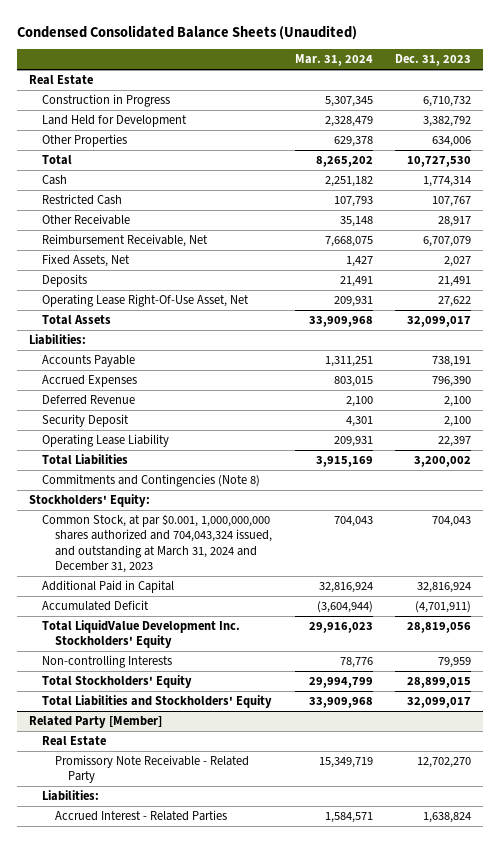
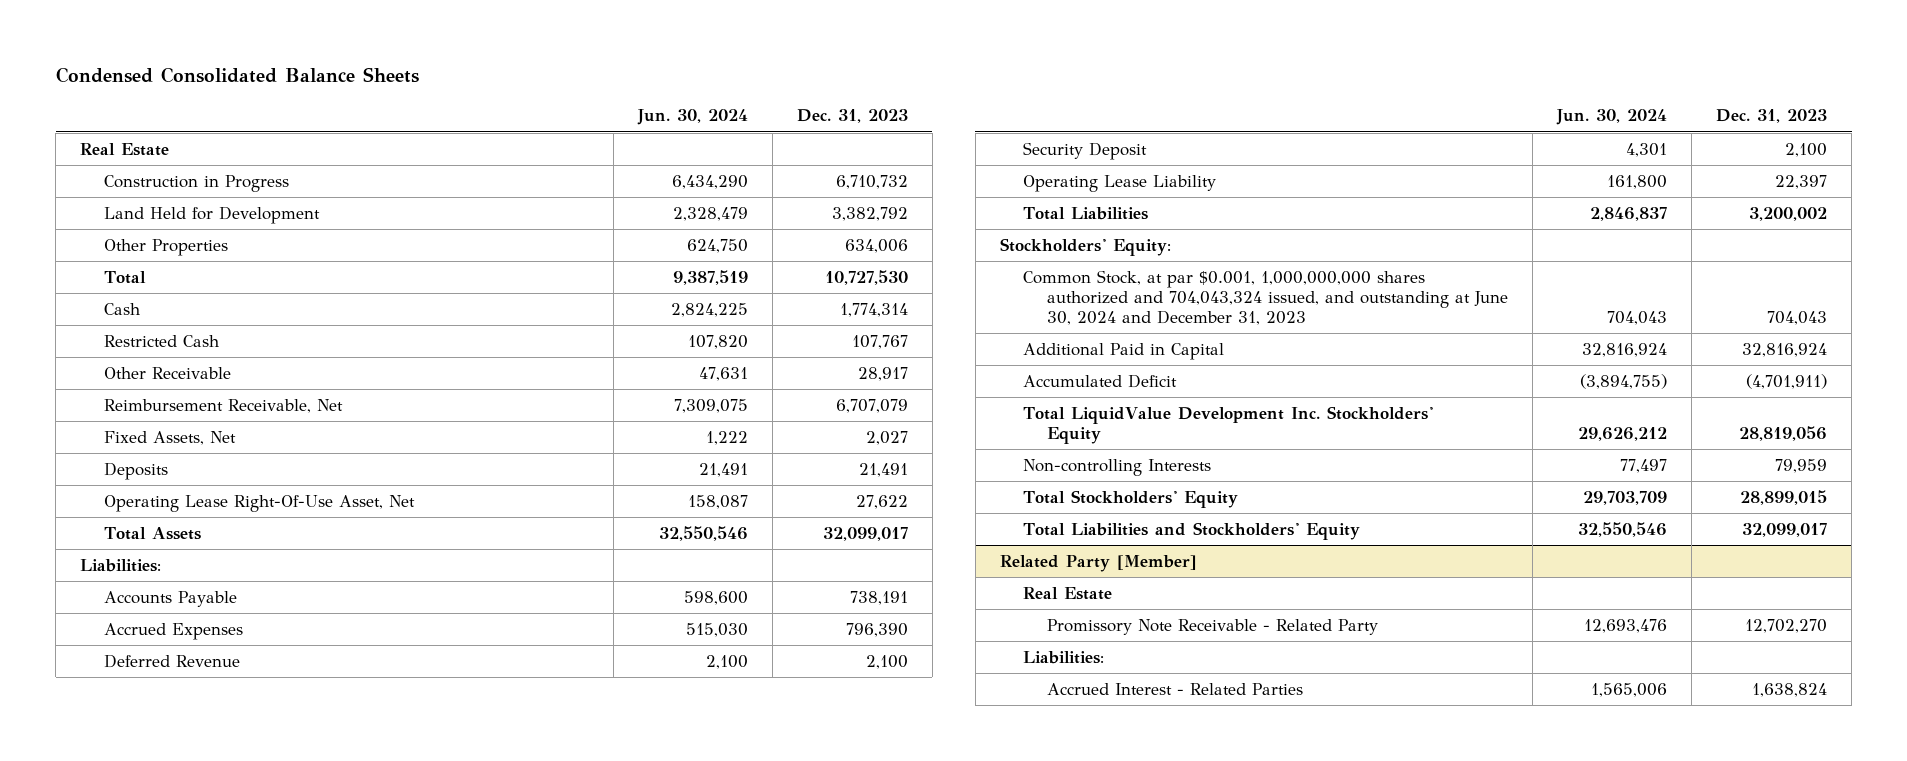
- Condensed Consolidated Balance Sheets (Unaudited)
+ Condensed Consolidated Balance Sheets
- | Mar. 31, 2024 | Dec. 31, 2023
+ | Jun. 30, 2024 | Dec. 31, 2023
- Commitments and Contingencies (Note 8)
- Common Stock, at par $0.001, 1,000,000,000 shares authorized and 704,043,324 issued, and outstanding at March 31, 2024 and December 31, 2023 | 704,043 | 704,043
+ Common Stock, at par $0.001, 1,000,000,000 shares authorized and 704,043,324 issued, and outstanding at June 30, 2024 and December 31, 2023 | 704,043 | 704,043

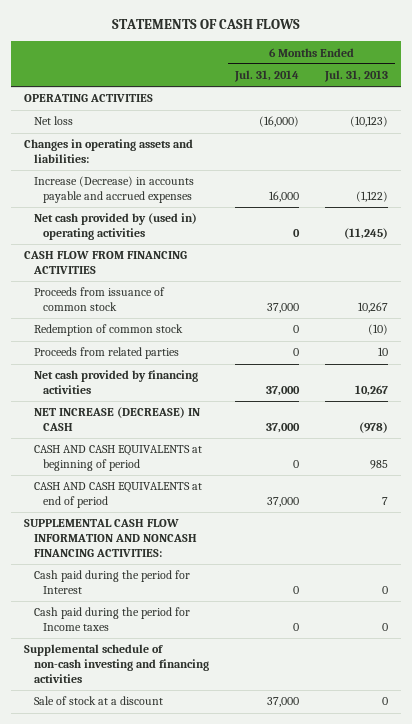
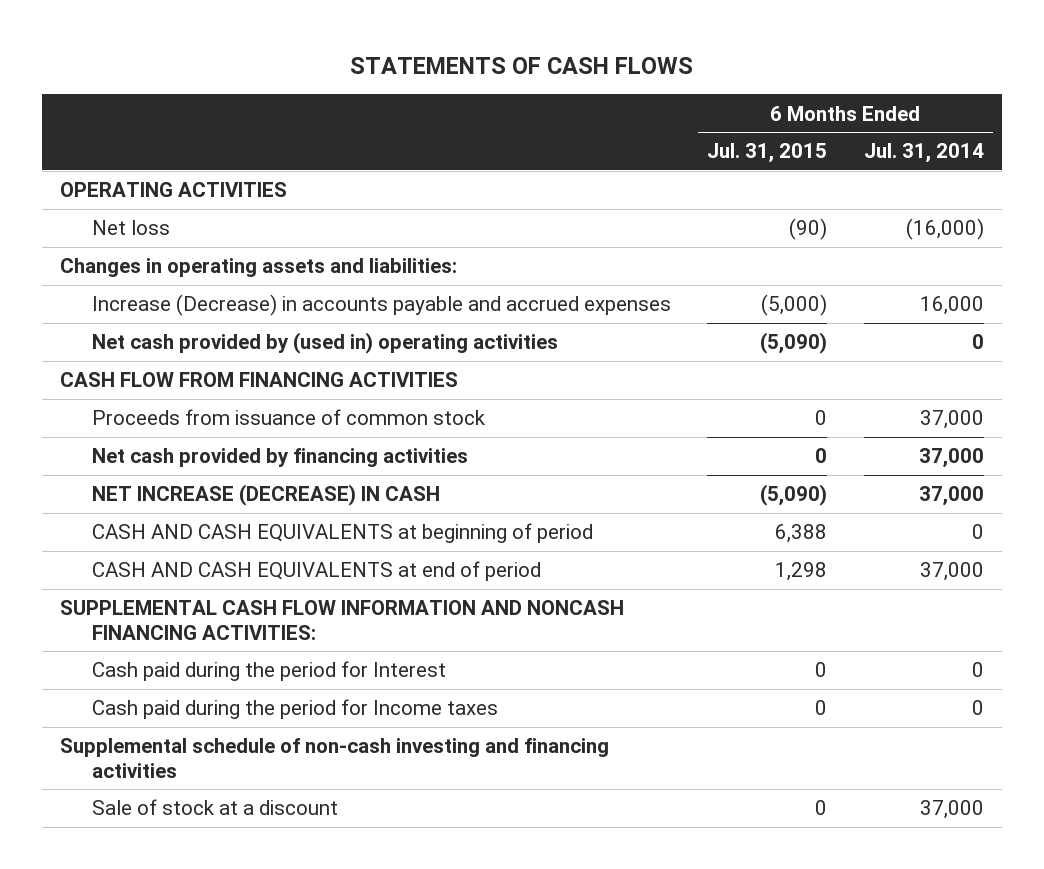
- | 6 Months Ended Jul. 31, 2014 | 6 Months Ended Jul. 31, 2013
+ | 6 Months Ended Jul. 31, 2015 | 6 Months Ended Jul. 31, 2014
- Redemption of common stock | 0 | (10)
- Proceeds from related parties | 0 | 10

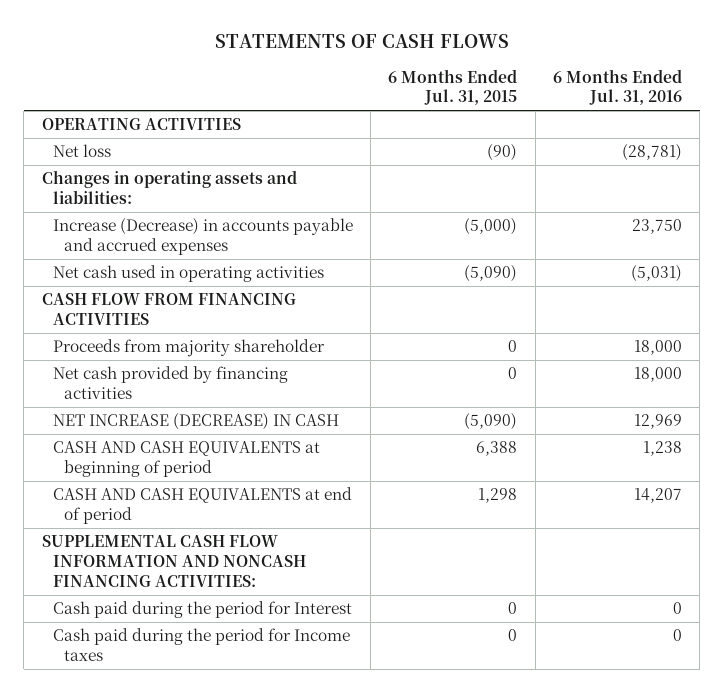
- | 6 Months Ended Jul. 31, 2015 | 6 Months Ended Jul. 31, 2014
+ | 6 Months Ended Jul. 31, 2015 | 6 Months Ended Jul. 31, 2016
- Net cash provided by (used in) operating activities | (5,090) | 0
+ Net cash used in operating activities | (5,090) | (5,031)
- Proceeds from issuance of common stock | 0 | 37,000
+ Proceeds from majority shareholder | 0 | 18,000
- Supplemental schedule of non-cash investing and financing activities
- Sale of stock at a discount | 0 | 37,000

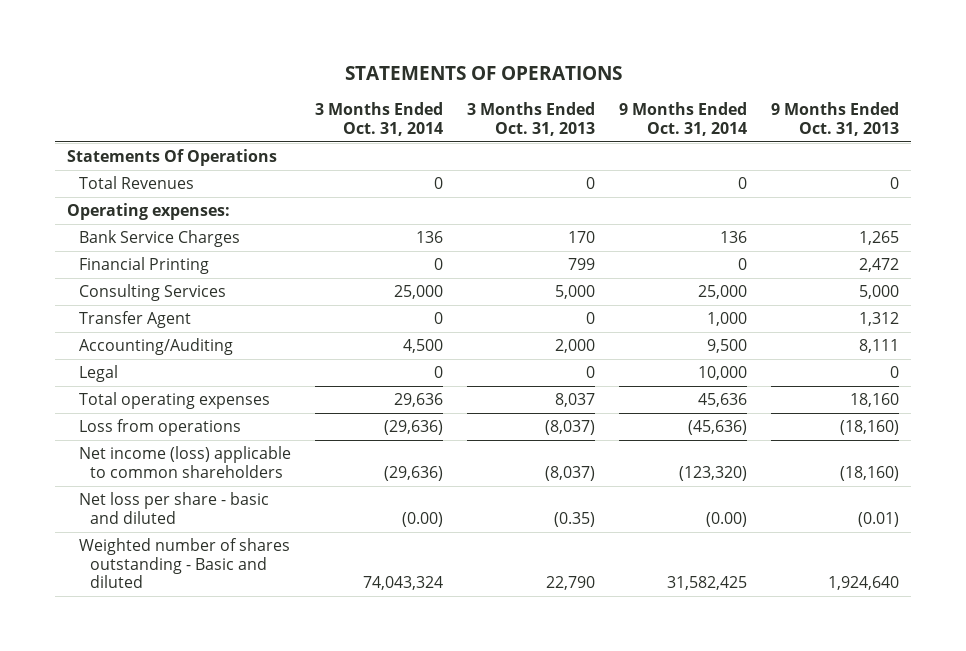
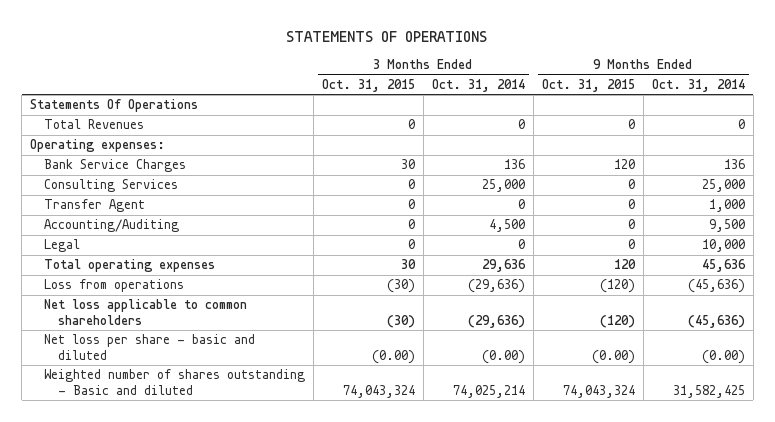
- | 3 Months Ended Oct. 31, 2014 | 3 Months Ended Oct. 31, 2013 | 9 Months Ended Oct. 31, 2014 | 9 Months Ended Oct. 31, 2013
+ | 3 Months Ended Oct. 31, 2015 | 3 Months Ended Oct. 31, 2014 | 9 Months Ended Oct. 31, 2015 | 9 Months Ended Oct. 31, 2014
- Financial Printing | 0 | 799 | 0 | 2,472
- Net income (loss) applicable to common shareholders | (29,636) | (8,037) | (123,320) | (18,160)
+ Net loss applicable to common shareholders | (30) | (29,636) | (120) | (45,636)
- Weighted number of shares outstanding - Basic and diluted | 74,043,324 | 22,790 | 31,582,425 | 1,924,640
+ Weighted number of shares outstanding - Basic and diluted | 74,043,324 | 74,025,214 | 74,043,324 | 31,582,425

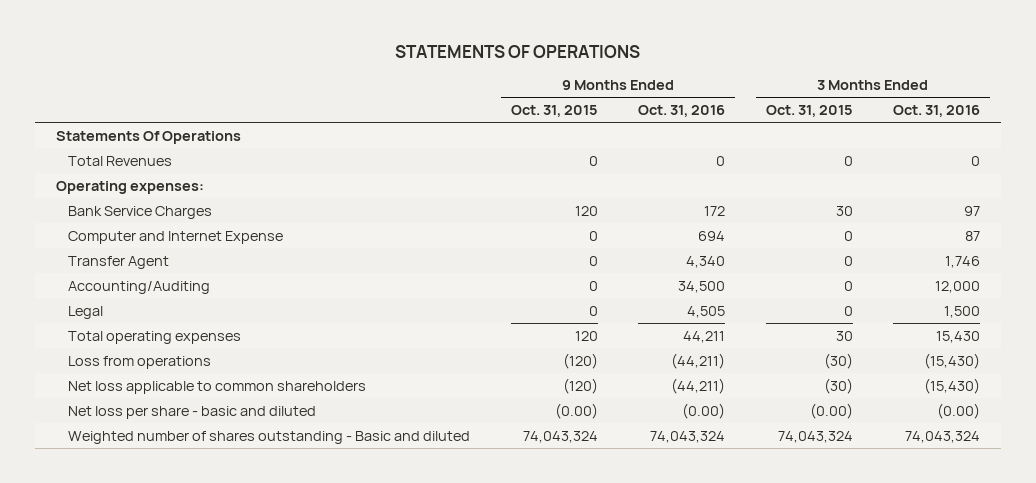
- | 3 Months Ended Oct. 31, 2015 | 3 Months Ended Oct. 31, 2014 | 9 Months Ended Oct. 31, 2015 | 9 Months Ended Oct. 31, 2014
+ | 9 Months Ended Oct. 31, 2015 | 9 Months Ended Oct. 31, 2016 | 3 Months Ended Oct. 31, 2015 | 3 Months Ended Oct. 31, 2016
- Consulting Services | 0 | 25,000 | 0 | 25,000
+ Computer and Internet Expense | 0 | 694 | 0 | 87

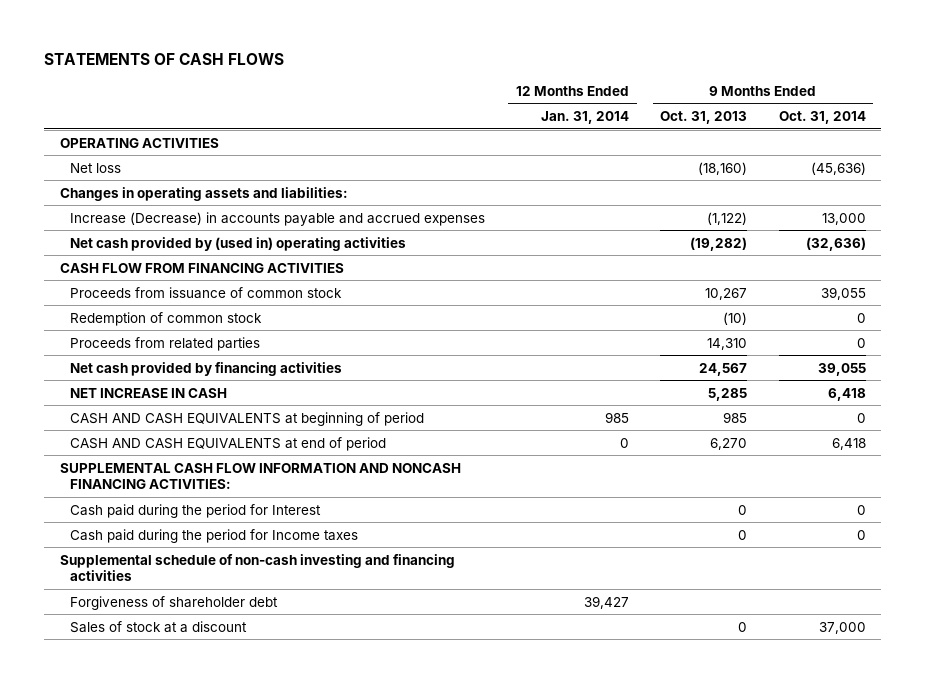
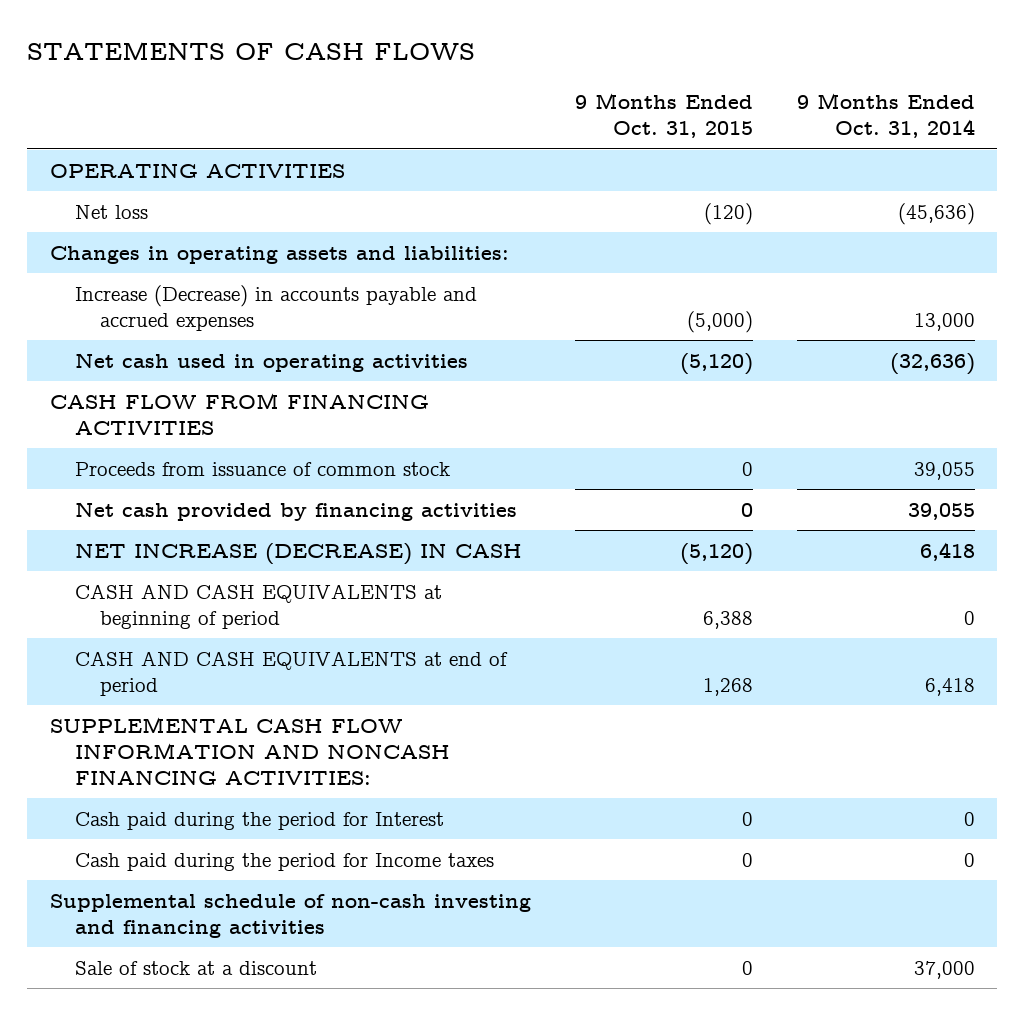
- | 12 Months Ended Jan. 31, 2014 | 9 Months Ended Oct. 31, 2013 | 9 Months Ended Oct. 31, 2014
+ | 9 Months Ended Oct. 31, 2015 | 9 Months Ended Oct. 31, 2014
- Net cash provided by (used in) operating activities | | (19,282) | (32,636)
+ Net cash used in operating activities | (5,120) | (32,636)
- Redemption of common stock | | (10) | 0
- Proceeds from related parties | | 14,310 | 0
- NET INCREASE IN CASH | | 5,285 | 6,418
+ NET INCREASE (DECREASE) IN CASH | (5,120) | 6,418
- Forgiveness of shareholder debt | 39,427 | |
- Sales of stock at a discount | | 0 | 37,000
+ Sale of stock at a discount | 0 | 37,000

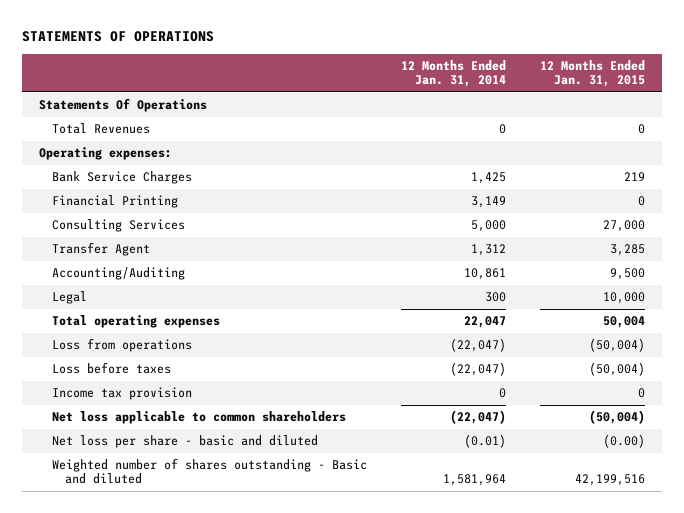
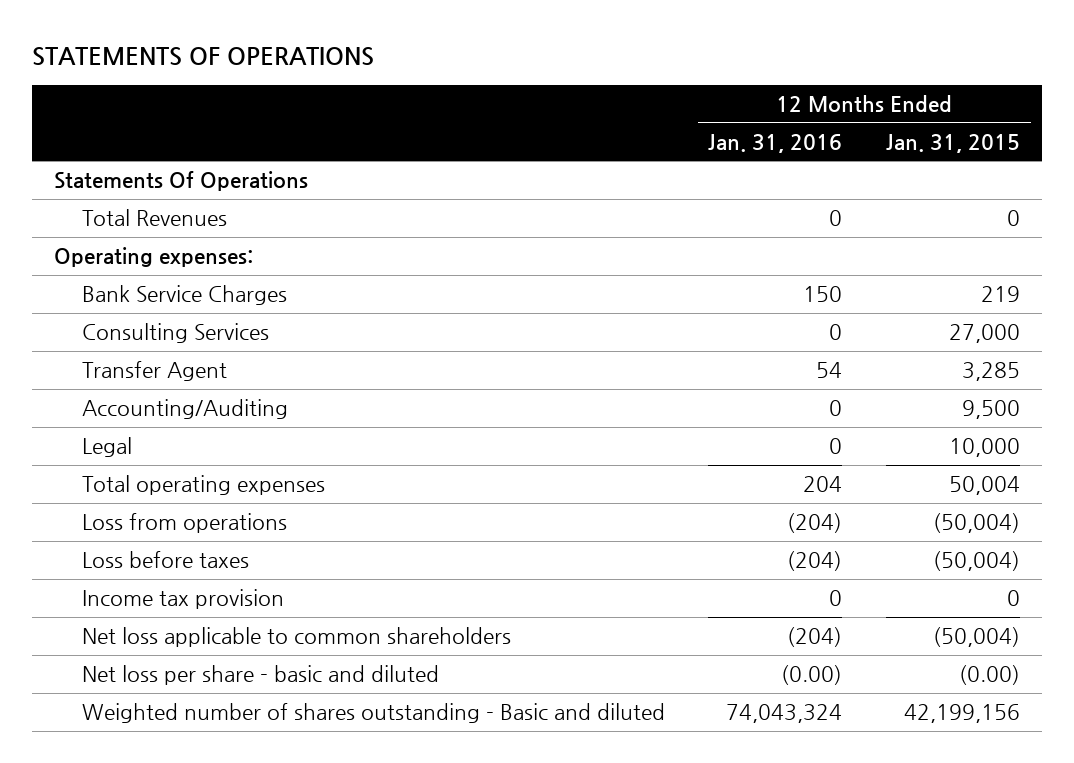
- | 12 Months Ended Jan. 31, 2014 | 12 Months Ended Jan. 31, 2015
+ | 12 Months Ended Jan. 31, 2016 | 12 Months Ended Jan. 31, 2015
- Financial Printing | 3,149 | 0
- Weighted number of shares outstanding - Basic and diluted | 1,581,964 | 42,199,516
+ Weighted number of shares outstanding - Basic and diluted | 74,043,324 | 42,199,156

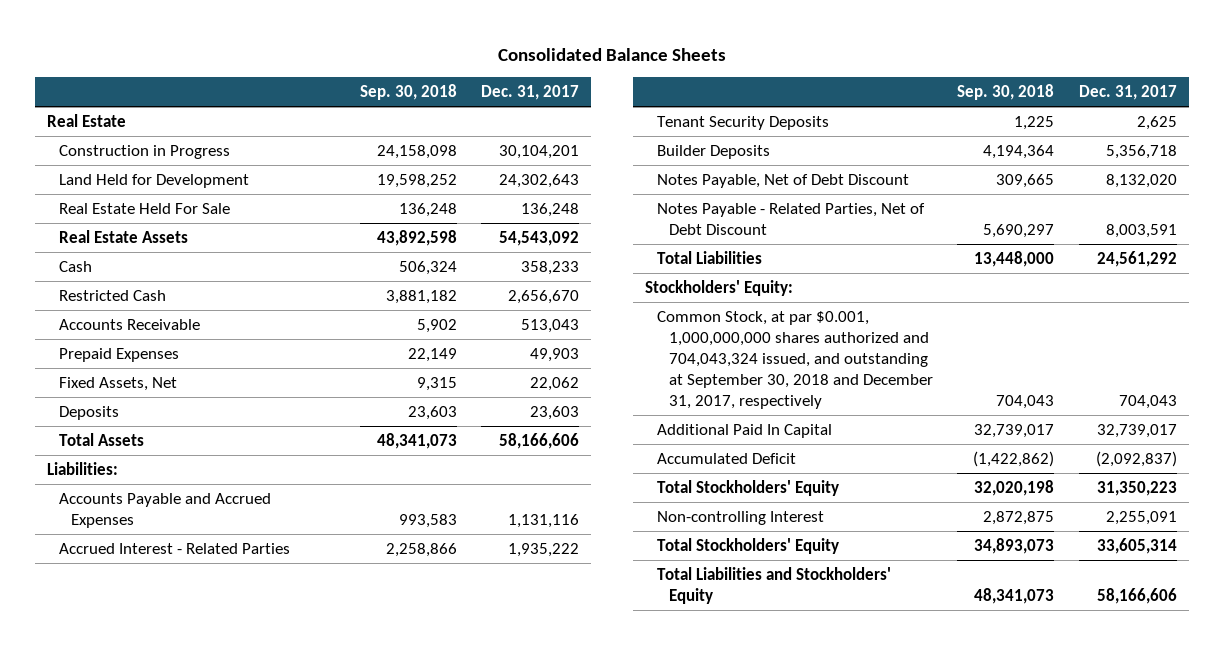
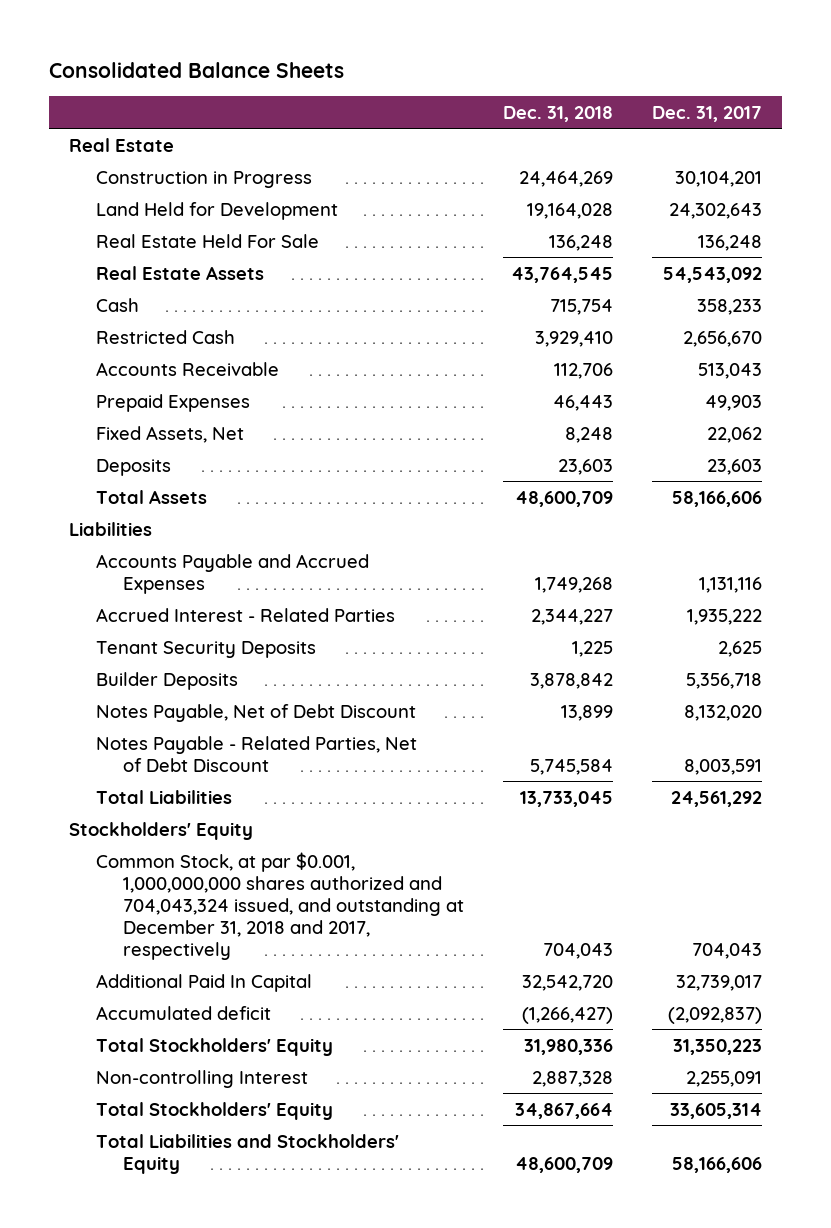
- | Sep. 30, 2018 | Dec. 31, 2017
+ | Dec. 31, 2018 | Dec. 31, 2017
- Liabilities:
+ Liabilities
- Stockholders' Equity:
- Common Stock, at par $0.001, 1,000,000,000 shares authorized and 704,043,324 issued, and outstanding at September 30, 2018 and December 31, 2017, respectively | 704,043 | 704,043
+ Stockholders' Equity
+ Common Stock, at par $0.001, 1,000,000,000 shares authorized and 704,043,324 issued, and outstanding at December 31, 2018 and 2017, respectively | 704,043 | 704,043
- Accumulated Deficit | (1,422,862) | (2,092,837)
+ Accumulated deficit | (1,266,427) | (2,092,837)

